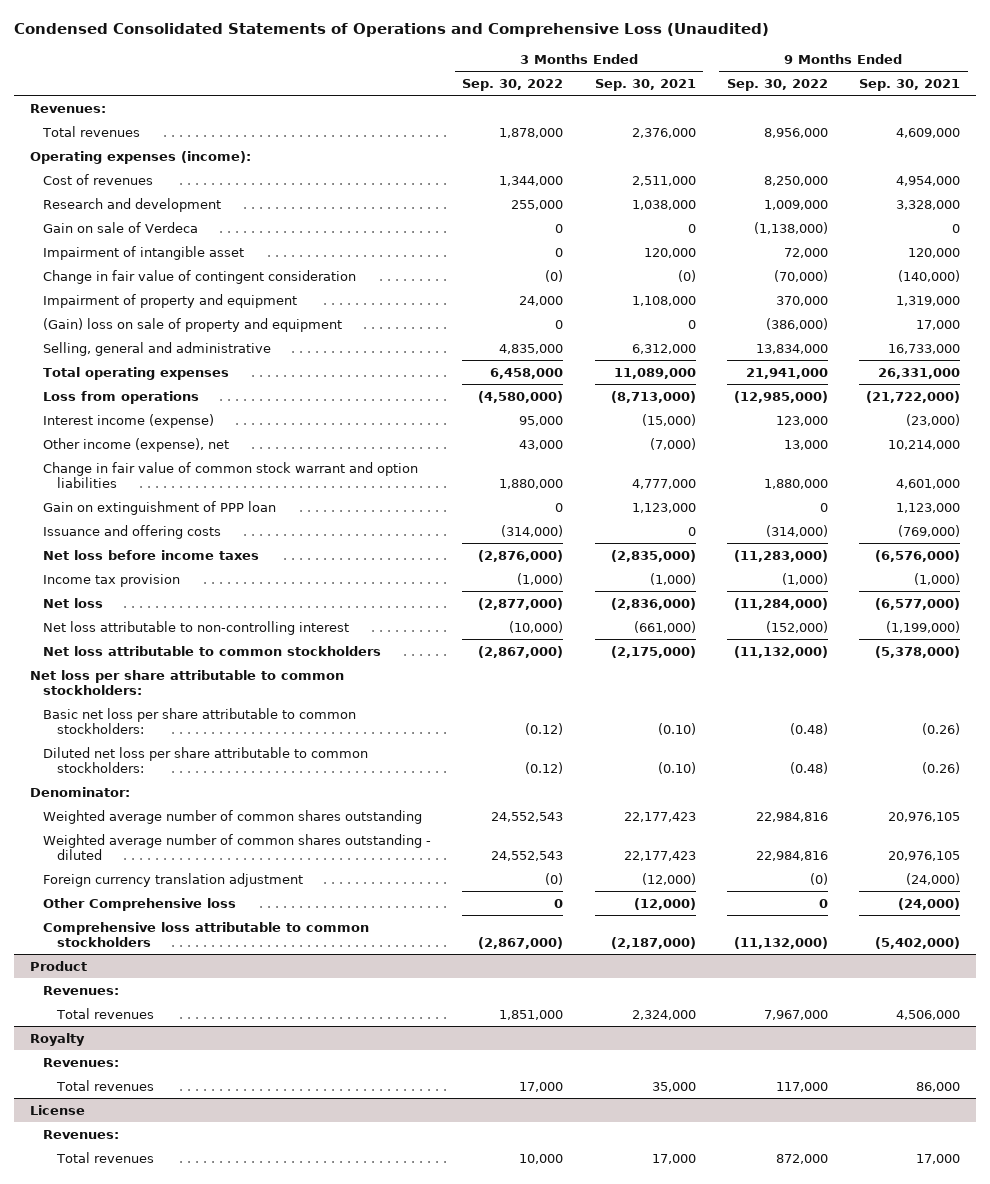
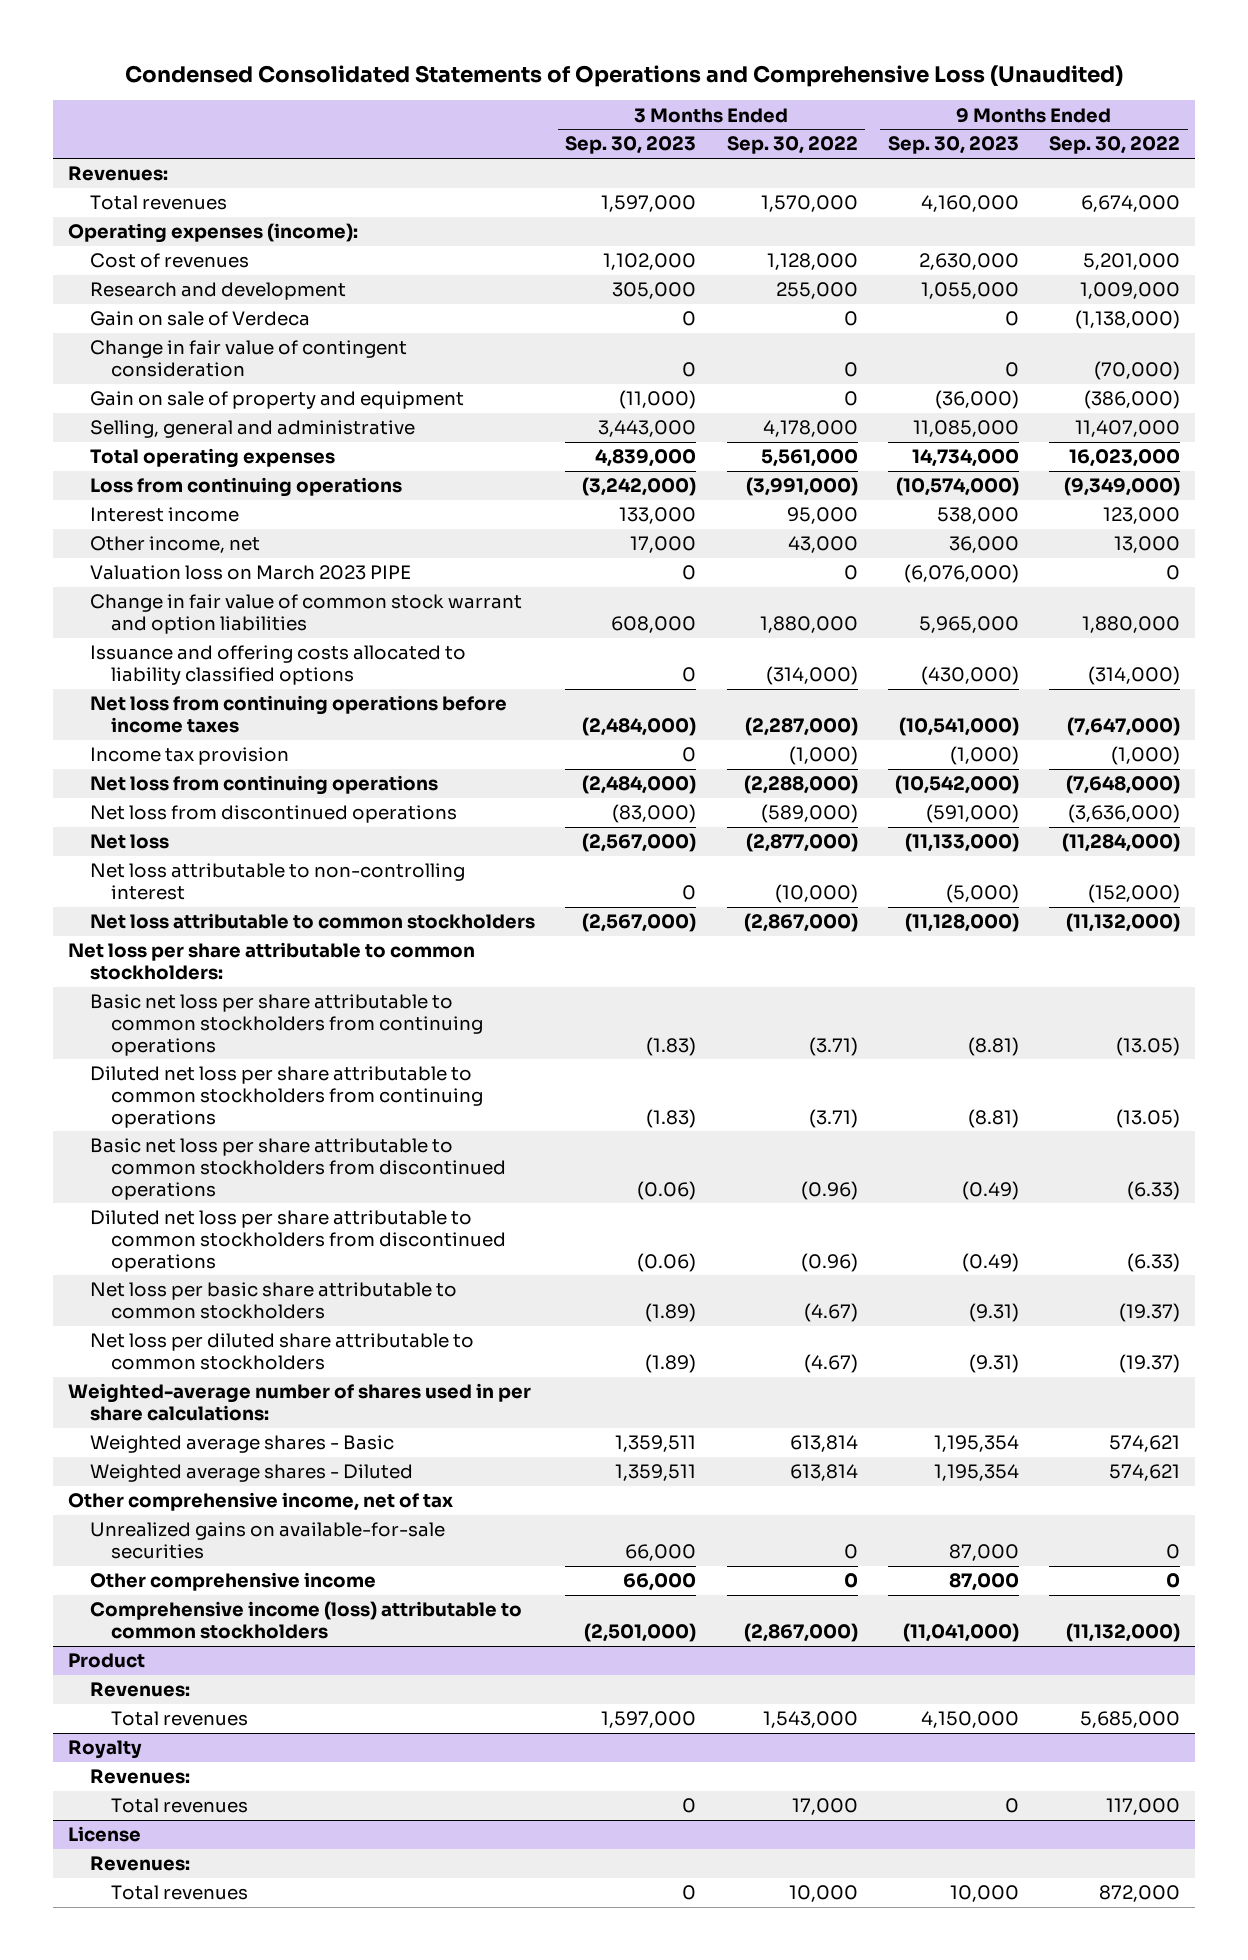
- | 3 Months Ended Sep. 30, 2022 | 3 Months Ended Sep. 30, 2021 | 9 Months Ended Sep. 30, 2022 | 9 Months Ended Sep. 30, 2021
+ | 3 Months Ended Sep. 30, 2023 | 3 Months Ended Sep. 30, 2022 | 9 Months Ended Sep. 30, 2023 | 9 Months Ended Sep. 30, 2022
- Total revenues | 1,878,000 | 2,376,000 | 8,956,000 | 4,609,000
+ Total revenues | 1,597,000 | 1,570,000 | 4,160,000 | 6,674,000
- Cost of revenues | 1,344,000 | 2,511,000 | 8,250,000 | 4,954,000
+ Cost of revenues | 1,102,000 | 1,128,000 | 2,630,000 | 5,201,000
- Impairment of intangible asset | 0 | 120,000 | 72,000 | 120,000
- Change in fair value of contingent consideration | (0) | (0) | (70,000) | (140,000)
- Impairment of property and equipment | 24,000 | 1,108,000 | 370,000 | 1,319,000
- (Gain) loss on sale of property and equipment | 0 | 0 | (386,000) | 17,000
- Selling, general and administrative | 4,835,000 | 6,312,000 | 13,834,000 | 16,733,000
- Total operating expenses | 6,458,000 | 11,089,000 | 21,941,000 | 26,331,000
- Loss from operations | (4,580,000) | (8,713,000) | (12,985,000) | (21,722,000)
- Interest income (expense) | 95,000 | (15,000) | 123,000 | (23,000)
- Other income (expense), net | 43,000 | (7,000) | 13,000 | 10,214,000
+ Change in fair value of contingent consideration | 0 | 0 | 0 | (70,000)
+ Gain on sale of property and equipment | (11,000) | 0 | (36,000) | (386,000)
+ Selling, general and administrative | 3,443,000 | 4,178,000 | 11,085,000 | 11,407,000
+ Total operating expenses | 4,839,000 | 5,561,000 | 14,734,000 | 16,023,000
+ Loss from continuing operations | (3,242,000) | (3,991,000) | (10,574,000) | (9,349,000)
+ Interest income | 133,000 | 95,000 | 538,000 | 123,000
+ Other income, net | 17,000 | 43,000 | 36,000 | 13,000
+ Valuation loss on March 2023 PIPE | 0 | 0 | (6,076,000) | 0
- Gain on extinguishment of PPP loan | 0 | 1,123,000 | 0 | 1,123,000
- Issuance and offering costs | (314,000) | 0 | (314,000) | (769,000)
- Net loss before income taxes | (2,876,000) | (2,835,000) | (11,283,000) | (6,576,000)
+ Issuance and offering costs allocated to liability classified options | 0 | (314,000) | (430,000) | (314,000)
+ Net loss from continuing operations before income taxes | (2,484,000) | (2,287,000) | (10,541,000) | (7,647,000)
+ Net loss from continuing operations | (2,484,000) | (2,288,000) | (10,542,000) | (7,648,000)
+ Net loss from discontinued operations | (83,000) | (589,000) | (591,000) | (3,636,000)
- Basic net loss per share attributable to common stockholders: | (0.12) | (0.10) | (0.48) | (0.26)
- Diluted net loss per share attributable to common stockholders: | (0.12) | (0.10) | (0.48) | (0.26)
- Denominator:
- Weighted average number of common shares outstanding | 24,552,543 | 22,177,423 | 22,984,816 | 20,976,105
- Weighted average number of common shares outstanding - diluted | 24,552,543 | 22,177,423 | 22,984,816 | 20,976,105
- Foreign currency translation adjustment | (0) | (12,000) | (0) | (24,000)
- Other Comprehensive loss | 0 | (12,000) | 0 | (24,000)
- Comprehensive loss attributable to common stockholders | (2,867,000) | (2,187,000) | (11,132,000) | (5,402,000)
+ Basic net loss per share attributable to common stockholders from continuing operations | (1.83) | (3.71) | (8.81) | (13.05)
+ Diluted net loss per share attributable to common stockholders from continuing operations | (1.83) | (3.71) | (8.81) | (13.05)
+ Basic net loss per share attributable to common stockholders from discontinued operations | (0.06) | (0.96) | (0.49) | (6.33)
+ Diluted net loss per share attributable to common stockholders from discontinued operations | (0.06) | (0.96) | (0.49) | (6.33)
+ Net loss per basic share attributable to common stockholders | (1.89) | (4.67) | (9.31) | (19.37)
+ Net loss per diluted share attributable to common stockholders | (1.89) | (4.67) | (9.31) | (19.37)
+ Weighted-average number of shares used in per share calculations:
+ Weighted average shares - Basic | 1,359,511 | 613,814 | 1,195,354 | 574,621
+ Weighted average shares - Diluted | 1,359,511 | 613,814 | 1,195,354 | 574,621
+ Other comprehensive income, net of tax
+ Unrealized gains on available-for-sale securities | 66,000 | 0 | 87,000 | 0
+ Other comprehensive income | 66,000 | 0 | 87,000 | 0
+ Comprehensive income (loss) attributable to common stockholders | (2,501,000) | (2,867,000) | (11,041,000) | (11,132,000)
@ Product
- Total revenues | 1,851,000 | 2,324,000 | 7,967,000 | 4,506,000
+ Total revenues | 1,597,000 | 1,543,000 | 4,150,000 | 5,685,000

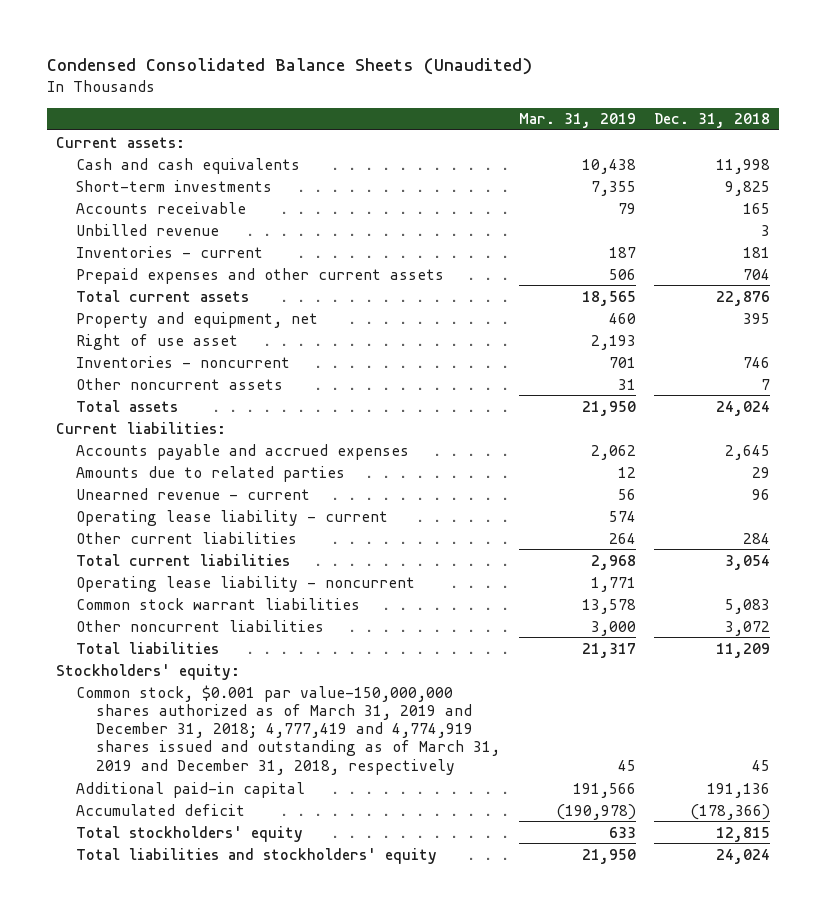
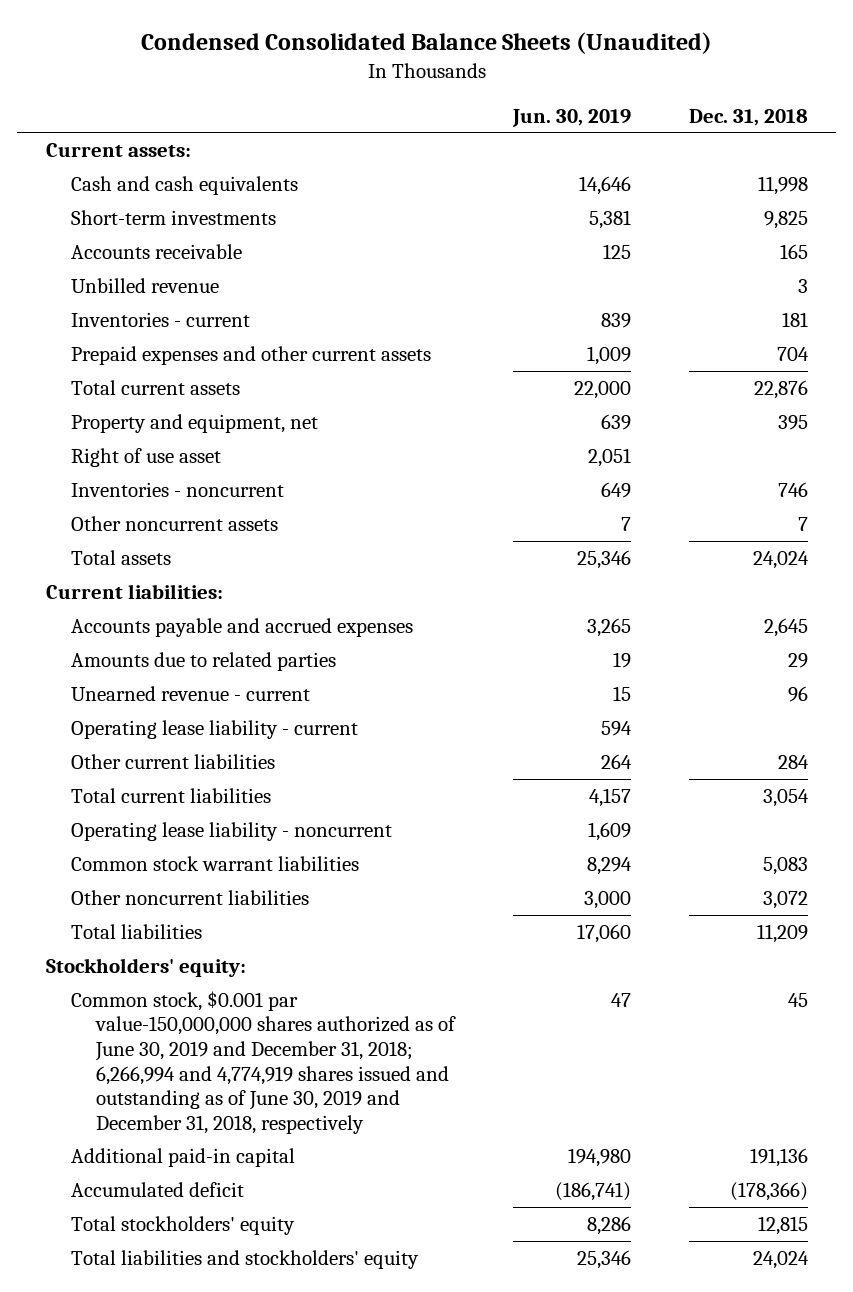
- | Mar. 31, 2019 | Dec. 31, 2018
+ | Jun. 30, 2019 | Dec. 31, 2018
- Common stock, $0.001 par value-150,000,000 shares authorized as of March 31, 2019 and December 31, 2018; 4,777,419 and 4,774,919 shares issued and outstanding as of March 31, 2019 and December 31, 2018, respectively | 45 | 45
+ Common stock, $0.001 par value-150,000,000 shares authorized as of June 30, 2019 and December 31, 2018; 6,266,994 and 4,774,919 shares issued and outstanding as of June 30, 2019 and December 31, 2018, respectively | 47 | 45

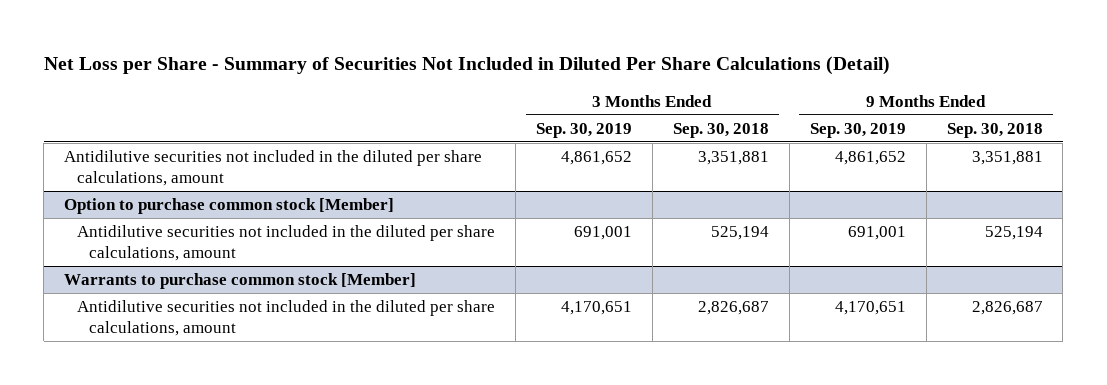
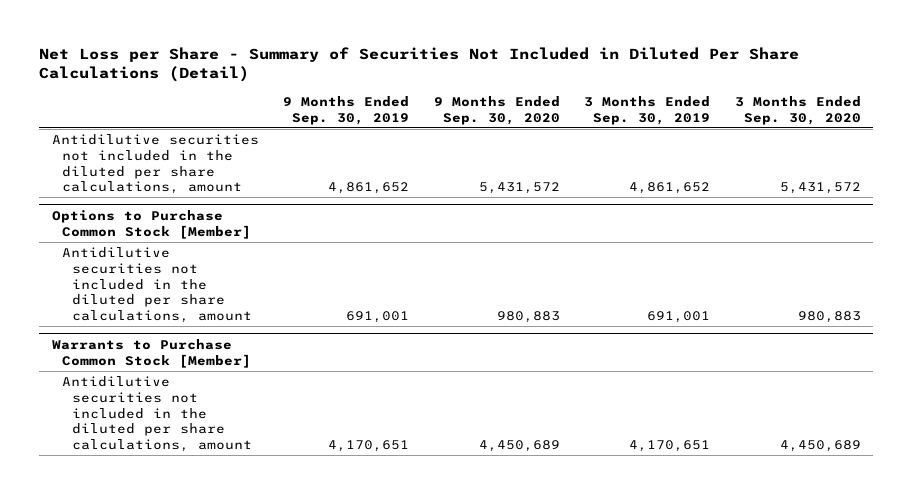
- | 3 Months Ended Sep. 30, 2019 | 3 Months Ended Sep. 30, 2018 | 9 Months Ended Sep. 30, 2019 | 9 Months Ended Sep. 30, 2018
+ | 9 Months Ended Sep. 30, 2019 | 9 Months Ended Sep. 30, 2020 | 3 Months Ended Sep. 30, 2019 | 3 Months Ended Sep. 30, 2020
- Option to purchase common stock [Member]
+ Options to Purchase Common Stock [Member]
- Warrants to purchase common stock [Member]
+ Warrants to Purchase Common Stock [Member]

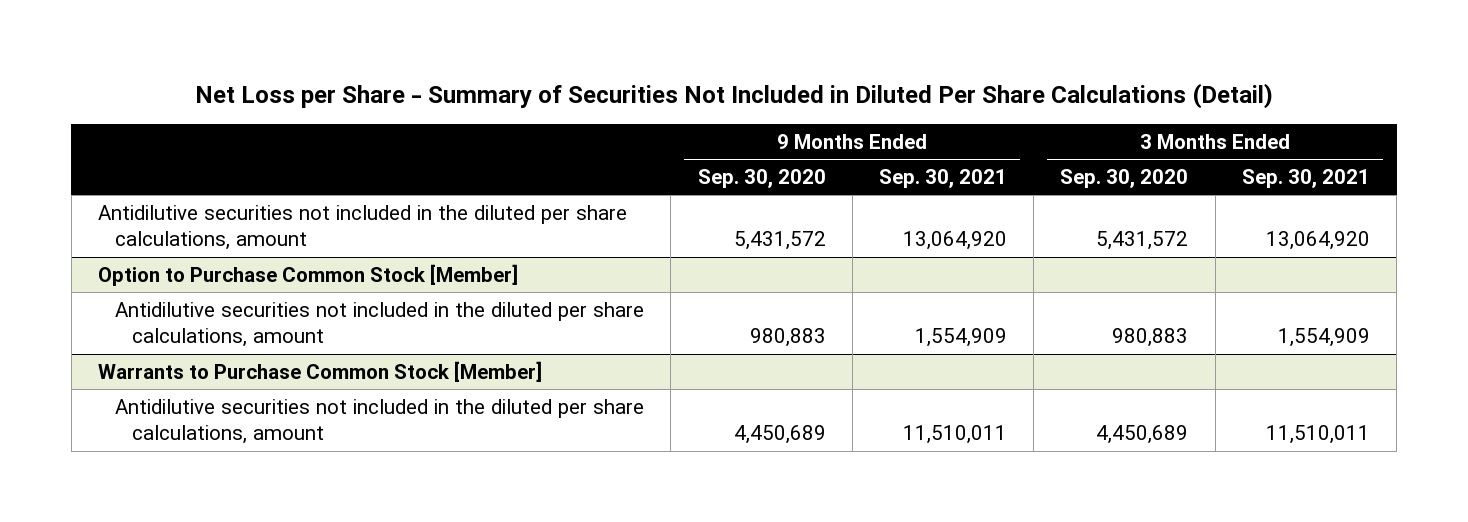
- | 9 Months Ended Sep. 30, 2019 | 9 Months Ended Sep. 30, 2020 | 3 Months Ended Sep. 30, 2019 | 3 Months Ended Sep. 30, 2020
+ | 9 Months Ended Sep. 30, 2020 | 9 Months Ended Sep. 30, 2021 | 3 Months Ended Sep. 30, 2020 | 3 Months Ended Sep. 30, 2021
- Options to Purchase Common Stock [Member]
+ Option to Purchase Common Stock [Member]

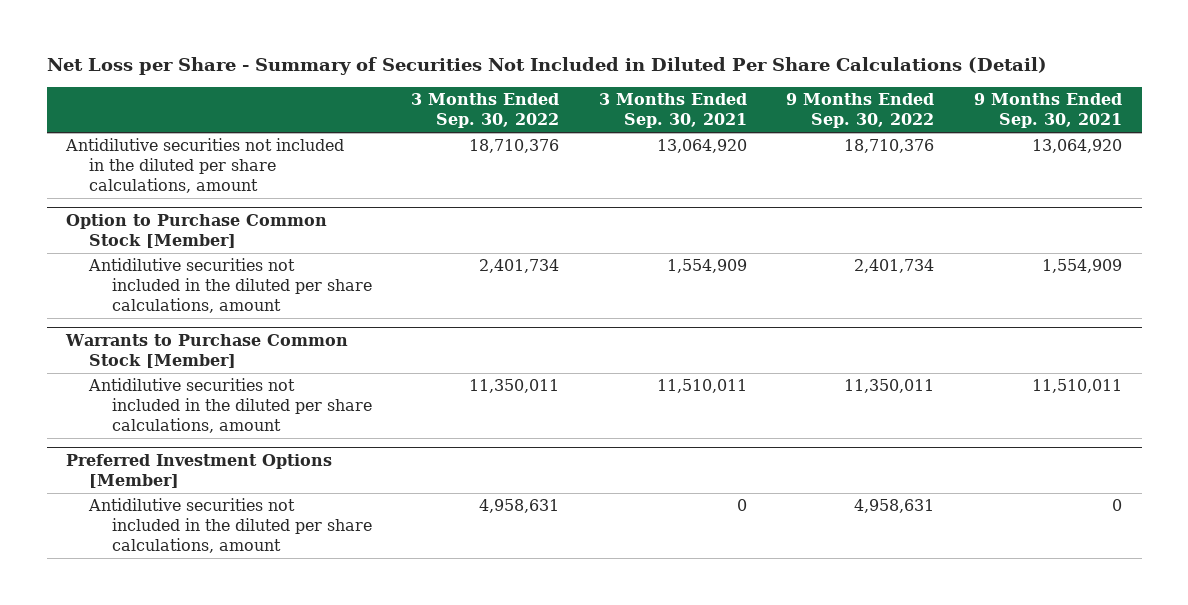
- | 9 Months Ended Sep. 30, 2020 | 9 Months Ended Sep. 30, 2021 | 3 Months Ended Sep. 30, 2020 | 3 Months Ended Sep. 30, 2021
+ | 3 Months Ended Sep. 30, 2022 | 3 Months Ended Sep. 30, 2021 | 9 Months Ended Sep. 30, 2022 | 9 Months Ended Sep. 30, 2021
+ Preferred Investment Options [Member]
+ Antidilutive securities not included in the diluted per share calculations, amount | 4,958,631 | 0 | 4,958,631 | 0

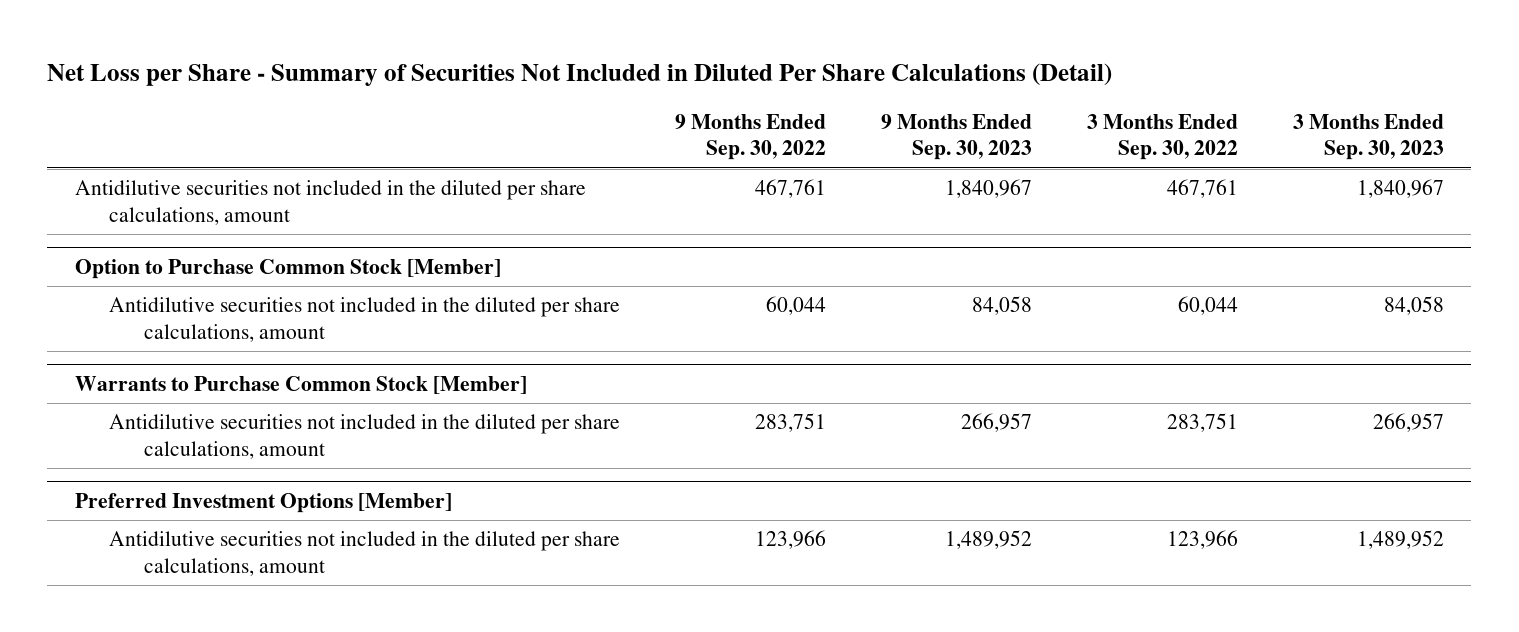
- | 3 Months Ended Sep. 30, 2022 | 3 Months Ended Sep. 30, 2021 | 9 Months Ended Sep. 30, 2022 | 9 Months Ended Sep. 30, 2021
+ | 9 Months Ended Sep. 30, 2022 | 9 Months Ended Sep. 30, 2023 | 3 Months Ended Sep. 30, 2022 | 3 Months Ended Sep. 30, 2023
- Antidilutive securities not included in the diluted per share calculations, amount | 18,710,376 | 13,064,920 | 18,710,376 | 13,064,920
+ Antidilutive securities not included in the diluted per share calculations, amount | 467,761 | 1,840,967 | 467,761 | 1,840,967
@ Option to Purchase Common Stock [Member]
- Antidilutive securities not included in the diluted per share calculations, amount | 2,401,734 | 1,554,909 | 2,401,734 | 1,554,909
+ Antidilutive securities not included in the diluted per share calculations, amount | 60,044 | 84,058 | 60,044 | 84,058
@ Warrants to Purchase Common Stock [Member]
- Antidilutive securities not included in the diluted per share calculations, amount | 11,350,011 | 11,510,011 | 11,350,011 | 11,510,011
+ Antidilutive securities not included in the diluted per share calculations, amount | 283,751 | 266,957 | 283,751 | 266,957
@ Preferred Investment Options [Member]
- Antidilutive securities not included in the diluted per share calculations, amount | 4,958,631 | 0 | 4,958,631 | 0
+ Antidilutive securities not included in the diluted per share calculations, amount | 123,966 | 1,489,952 | 123,966 | 1,489,952

